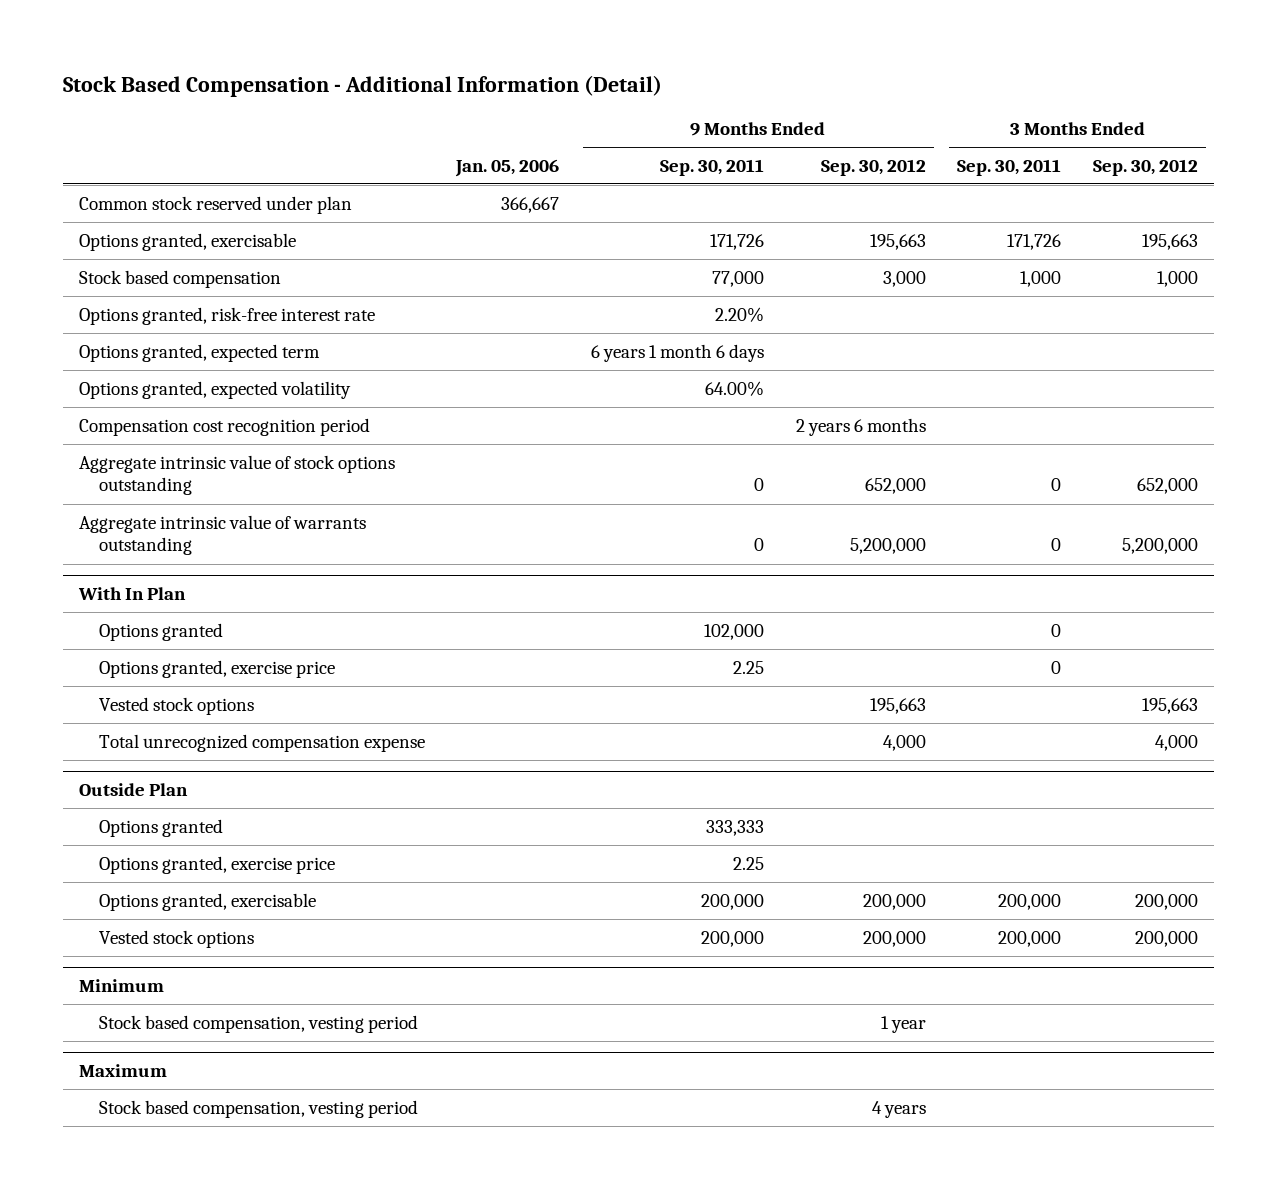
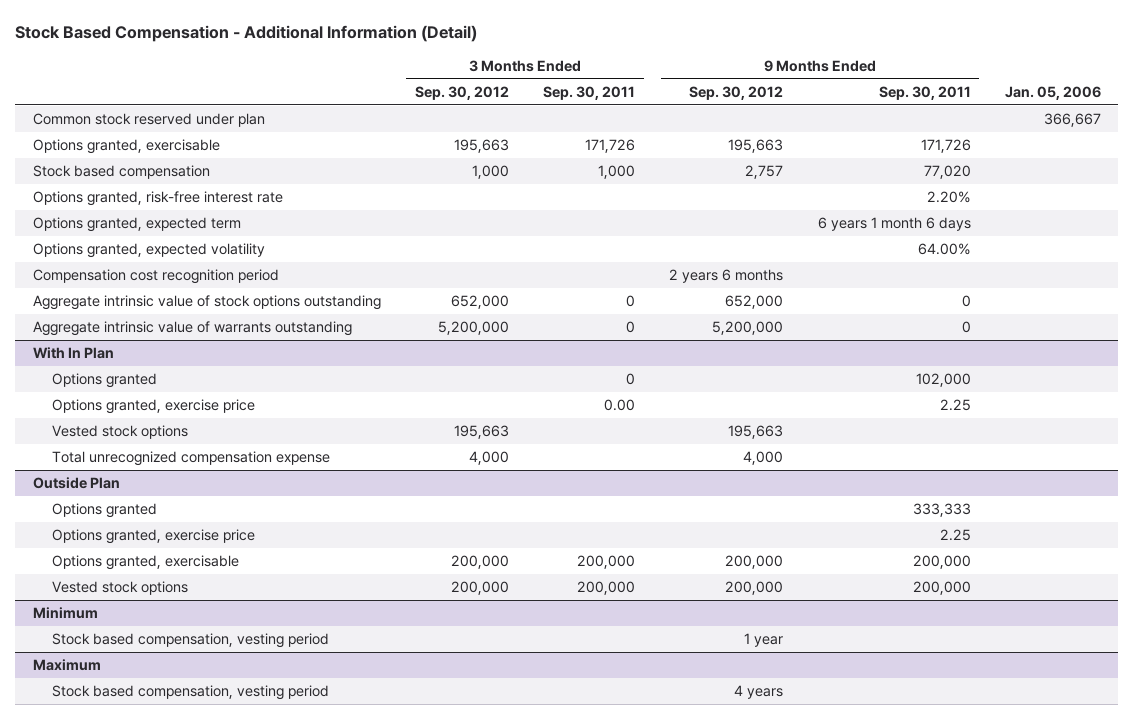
- | Jan. 05, 2006 | 9 Months Ended Sep. 30, 2011 | 9 Months Ended Sep. 30, 2012 | 3 Months Ended Sep. 30, 2011 | 3 Months Ended Sep. 30, 2012
+ | 3 Months Ended Sep. 30, 2012 | 3 Months Ended Sep. 30, 2011 | 9 Months Ended Sep. 30, 2012 | 9 Months Ended Sep. 30, 2011 | Jan. 05, 2006
- Stock based compensation | | 77,000 | 3,000 | 1,000 | 1,000
+ Stock based compensation | 1,000 | 1,000 | 2,757 | 77,020 |
@ With In Plan
- Options granted, exercise price | | 2.25 | | 0 |
+ Options granted, exercise price | | 0.00 | | 2.25 |

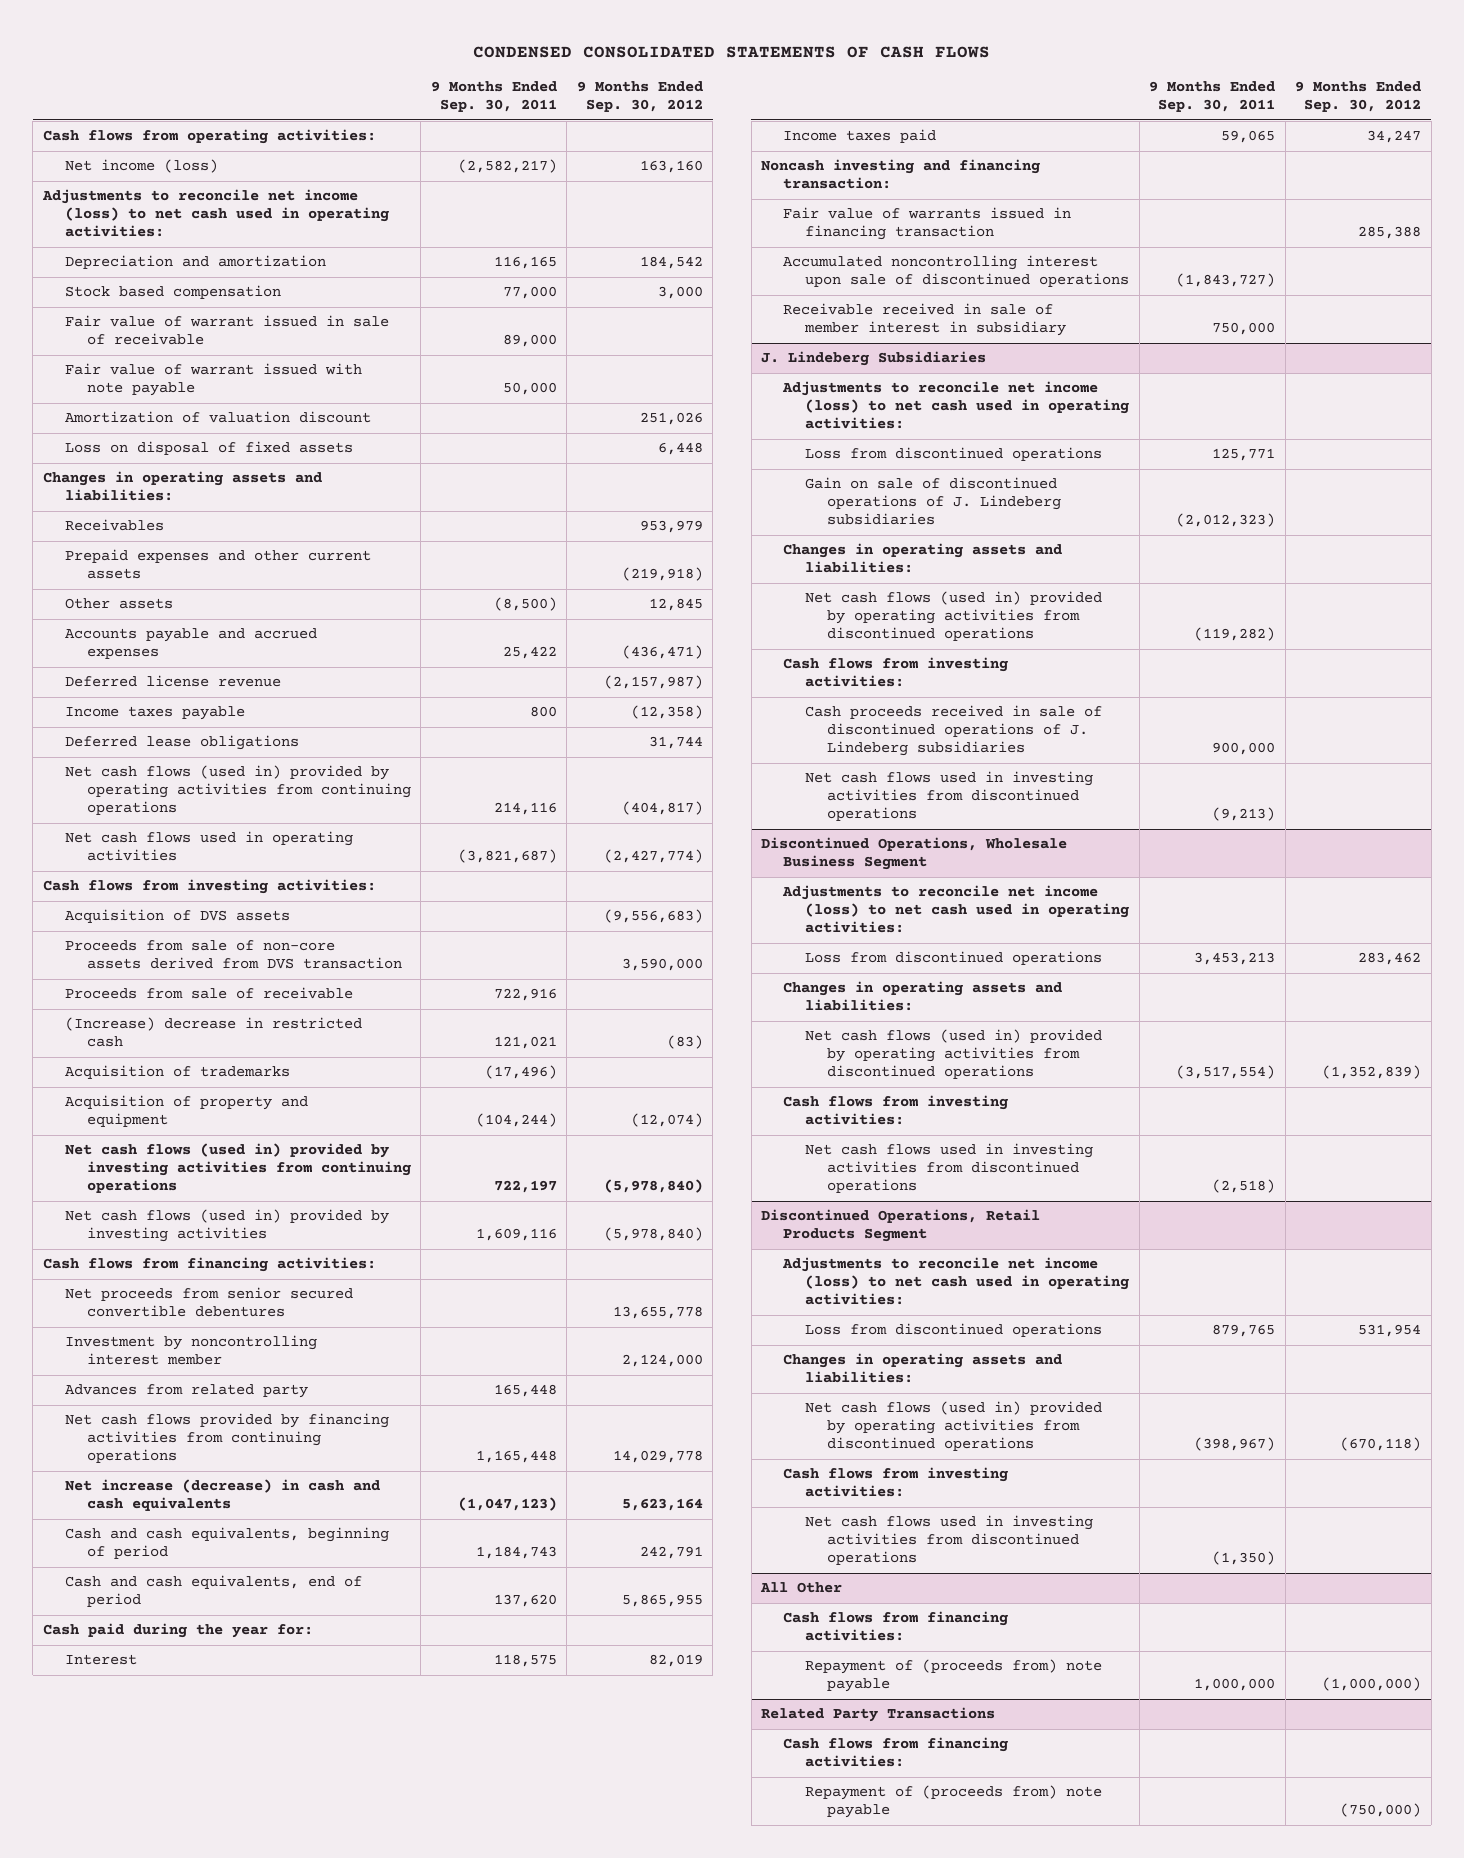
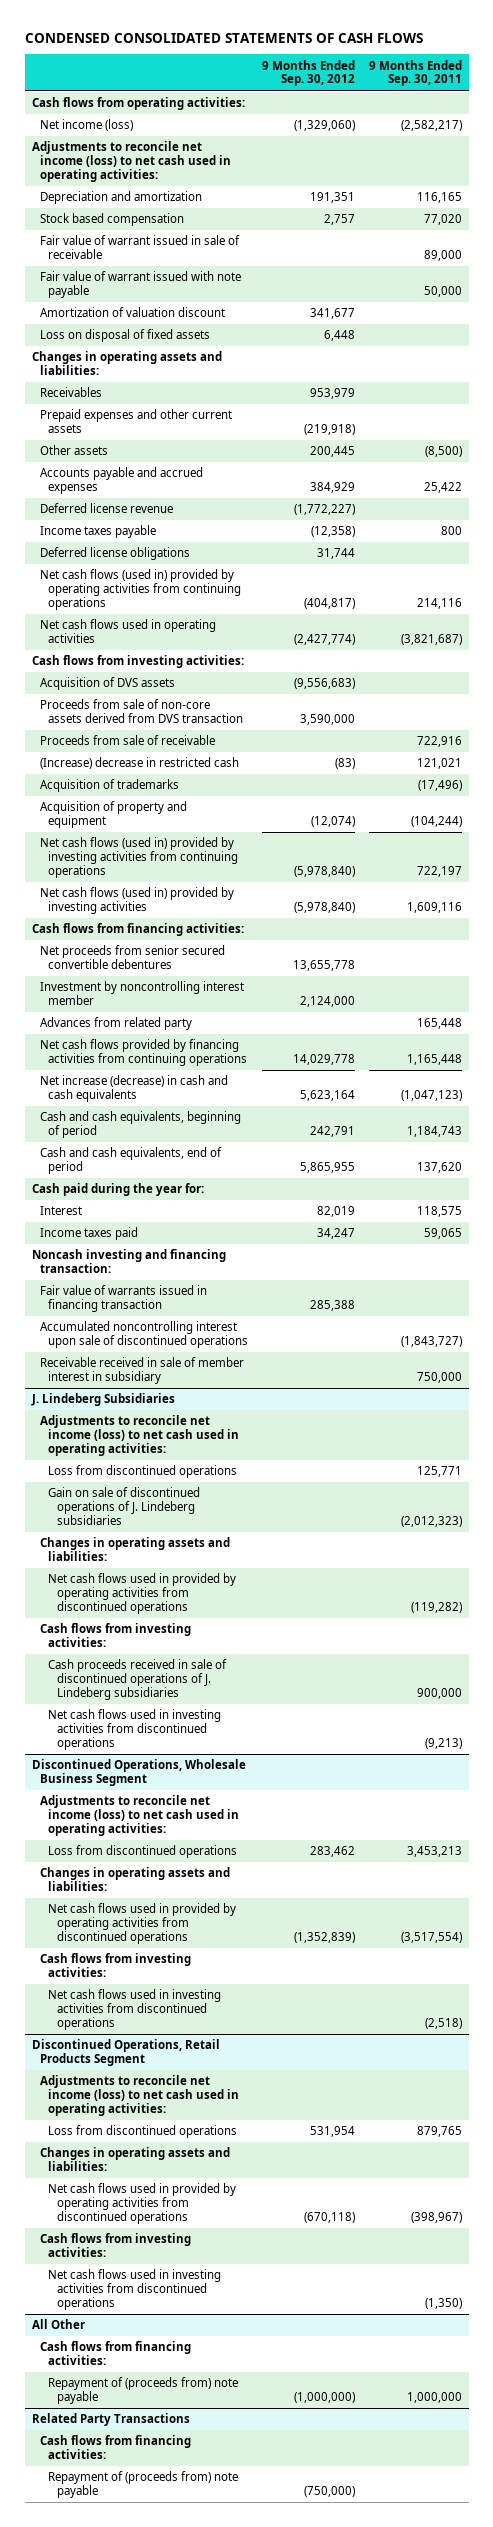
- | 9 Months Ended Sep. 30, 2011 | 9 Months Ended Sep. 30, 2012
+ | 9 Months Ended Sep. 30, 2012 | 9 Months Ended Sep. 30, 2011
- Net income (loss) | (2,582,217) | 163,160
+ Net income (loss) | (1,329,060) | (2,582,217)
- Depreciation and amortization | 116,165 | 184,542
- Stock based compensation | 77,000 | 3,000
+ Depreciation and amortization | 191,351 | 116,165
+ Stock based compensation | 2,757 | 77,020
- Amortization of valuation discount | | 251,026
+ Amortization of valuation discount | 341,677 |
- Other assets | (8,500) | 12,845
- Accounts payable and accrued expenses | 25,422 | (436,471)
- Deferred license revenue | | (2,157,987)
+ Other assets | 200,445 | (8,500)
+ Accounts payable and accrued expenses | 384,929 | 25,422
+ Deferred license revenue | (1,772,227) |
- Deferred lease obligations | | 31,744
+ Deferred license obligations | 31,744 |
@ J. Lindeberg Subsidiaries
- Net cash flows (used in) provided by operating activities from discontinued operations | (119,282) |
+ Net cash flows used in provided by operating activities from discontinued operations | | (119,282)
@ Discontinued Operations, Wholesale Business Segment
- Net cash flows (used in) provided by operating activities from discontinued operations | (3,517,554) | (1,352,839)
+ Net cash flows used in provided by operating activities from discontinued operations | (1,352,839) | (3,517,554)
@ Discontinued Operations, Retail Products Segment
- Net cash flows (used in) provided by operating activities from discontinued operations | (398,967) | (670,118)
+ Net cash flows used in provided by operating activities from discontinued operations | (670,118) | (398,967)

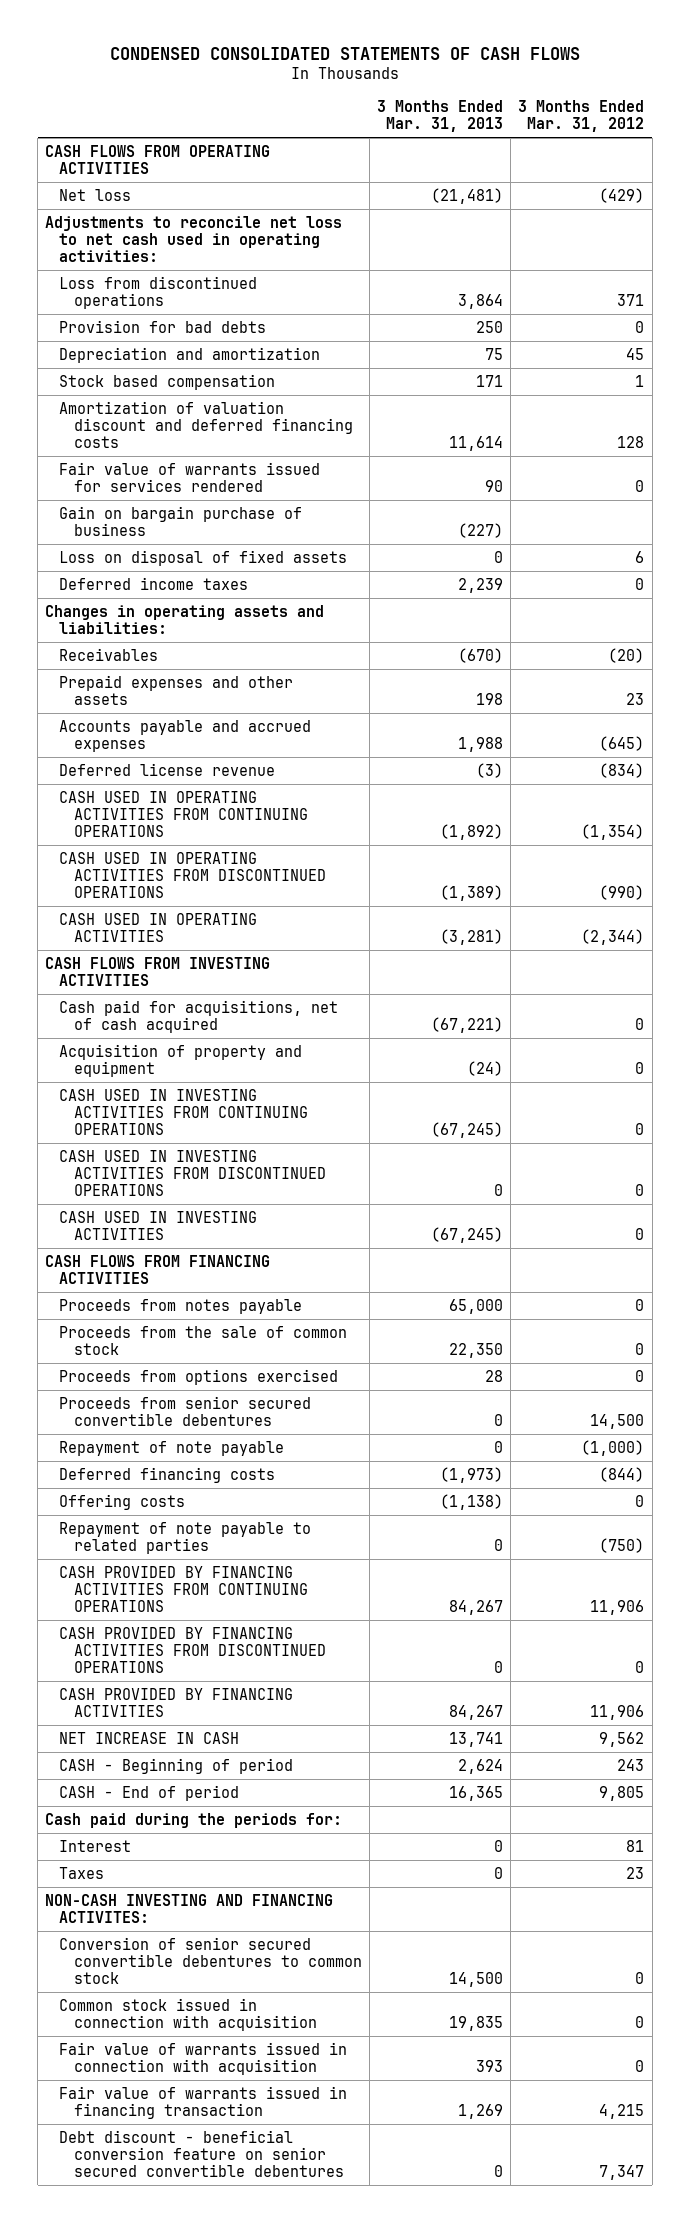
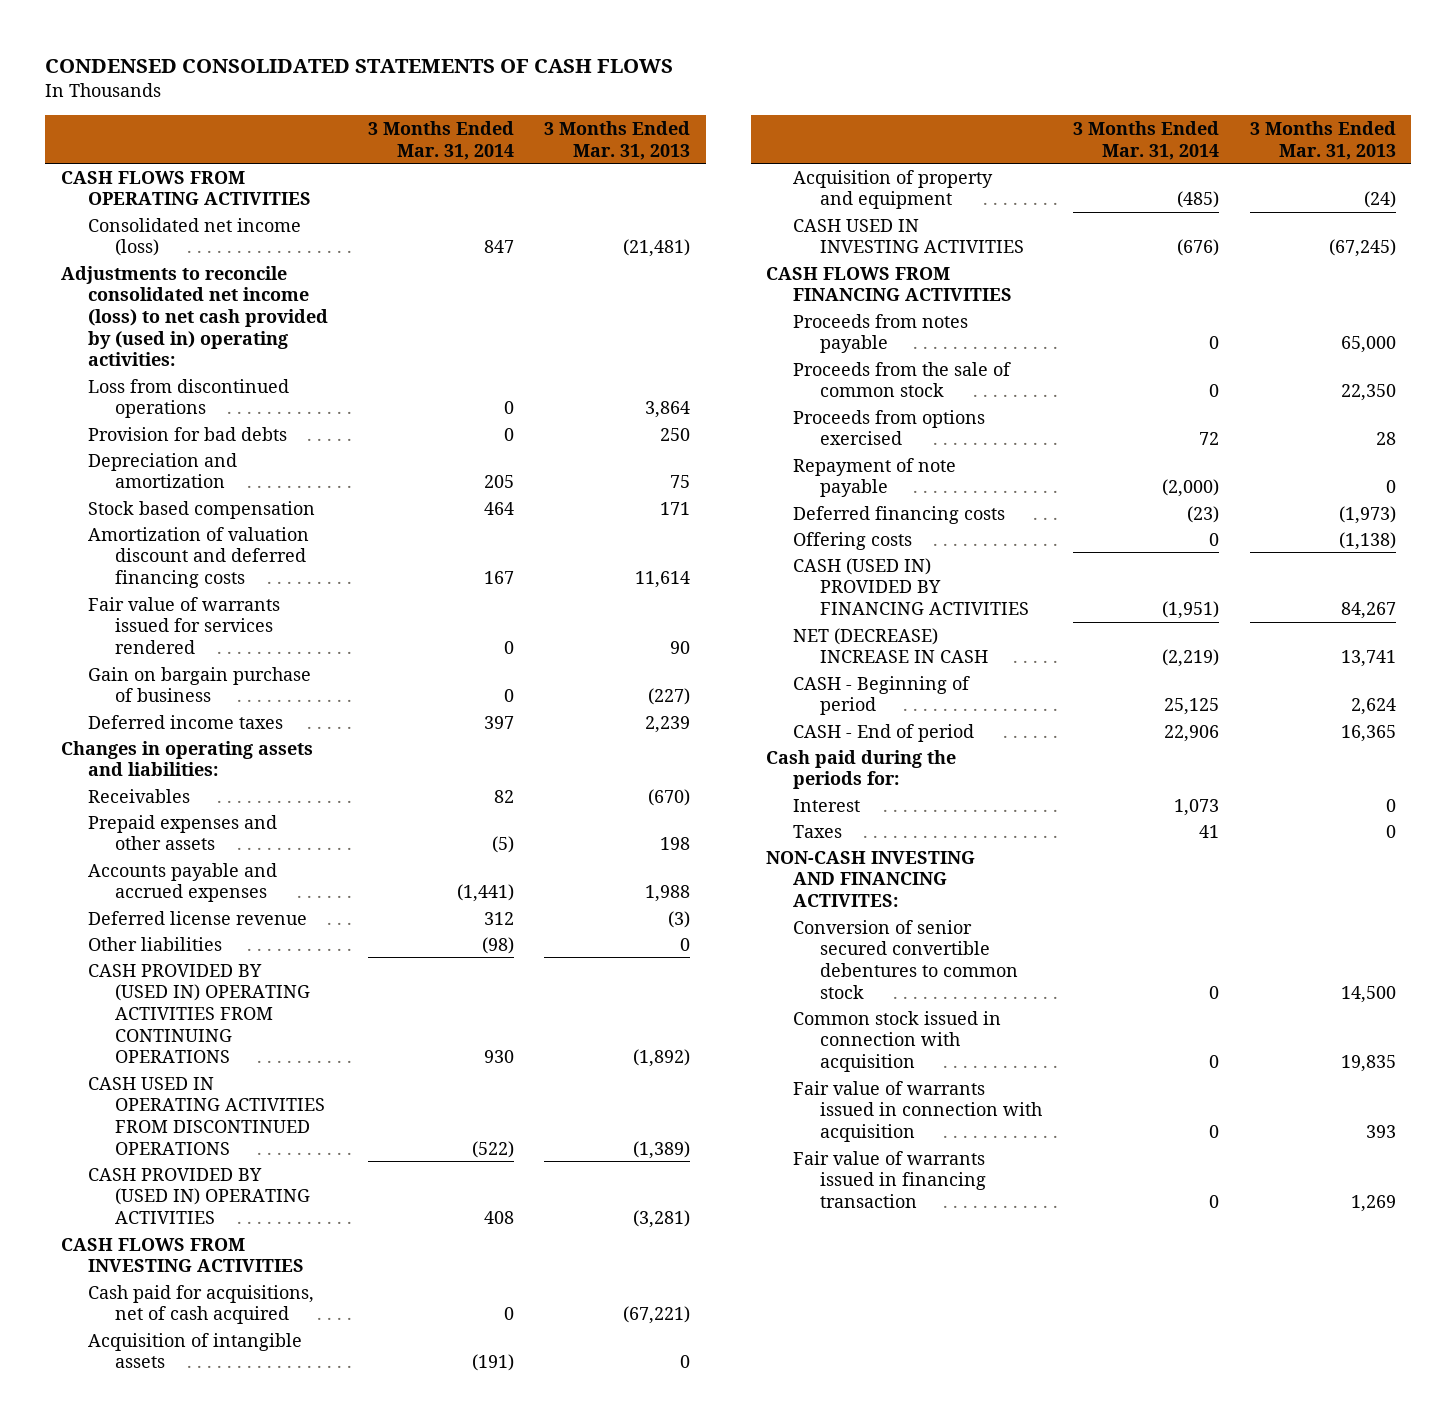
- | 3 Months Ended Mar. 31, 2013 | 3 Months Ended Mar. 31, 2012
+ | 3 Months Ended Mar. 31, 2014 | 3 Months Ended Mar. 31, 2013
- Net loss | (21,481) | (429)
- Adjustments to reconcile net loss to net cash used in operating activities:
+ Consolidated net income (loss) | 847 | (21,481)
+ Adjustments to reconcile consolidated net income (loss) to net cash provided by (used in) operating activities:
- Loss on disposal of fixed assets | 0 | 6
- CASH USED IN OPERATING ACTIVITIES FROM CONTINUING OPERATIONS | (1,892) | (1,354)
+ Other liabilities | (98) | 0
+ CASH PROVIDED BY (USED IN) OPERATING ACTIVITIES FROM CONTINUING OPERATIONS | 930 | (1,892)
- CASH USED IN OPERATING ACTIVITIES | (3,281) | (2,344)
+ CASH PROVIDED BY (USED IN) OPERATING ACTIVITIES | 408 | (3,281)
+ Acquisition of intangible assets | (191) | 0
- CASH USED IN INVESTING ACTIVITIES FROM CONTINUING OPERATIONS | (67,245) | 0
- CASH USED IN INVESTING ACTIVITIES FROM DISCONTINUED OPERATIONS | 0 | 0
- Proceeds from senior secured convertible debentures | 0 | 14,500
- Repayment of note payable to related parties | 0 | (750)
- CASH PROVIDED BY FINANCING ACTIVITIES FROM CONTINUING OPERATIONS | 84,267 | 11,906
- CASH PROVIDED BY FINANCING ACTIVITIES FROM DISCONTINUED OPERATIONS | 0 | 0
- CASH PROVIDED BY FINANCING ACTIVITIES | 84,267 | 11,906
- NET INCREASE IN CASH | 13,741 | 9,562
+ CASH (USED IN) PROVIDED BY FINANCING ACTIVITIES | (1,951) | 84,267
+ NET (DECREASE) INCREASE IN CASH | (2,219) | 13,741
- Debt discount - beneficial conversion feature on senior secured convertible debentures | 0 | 7,347

